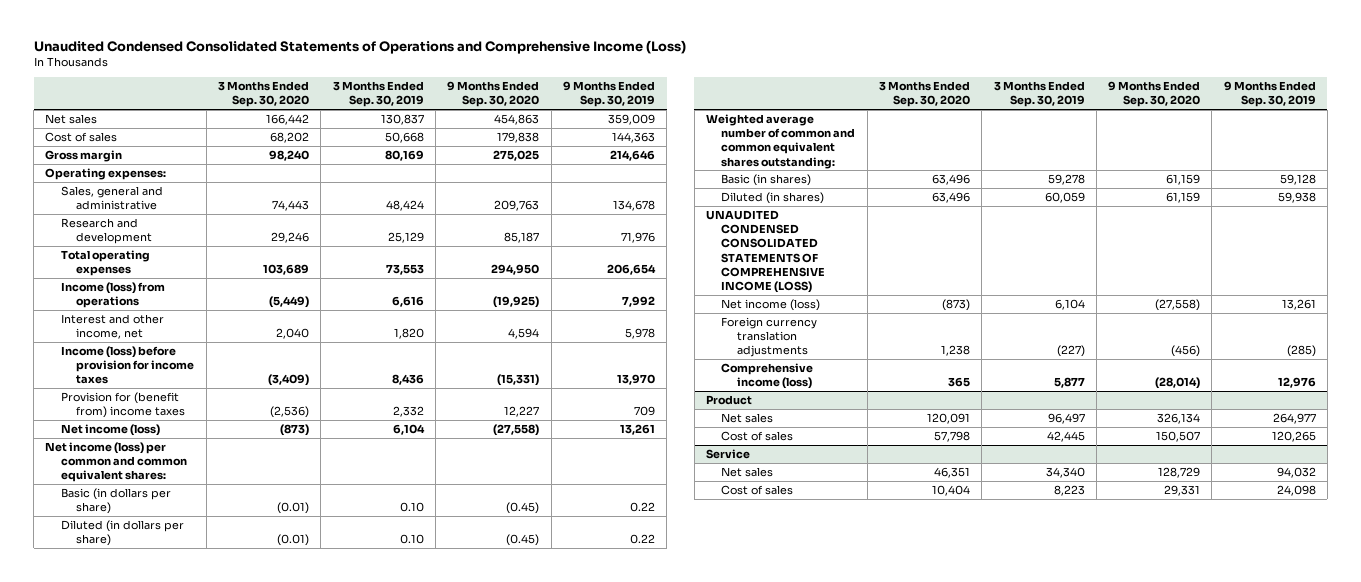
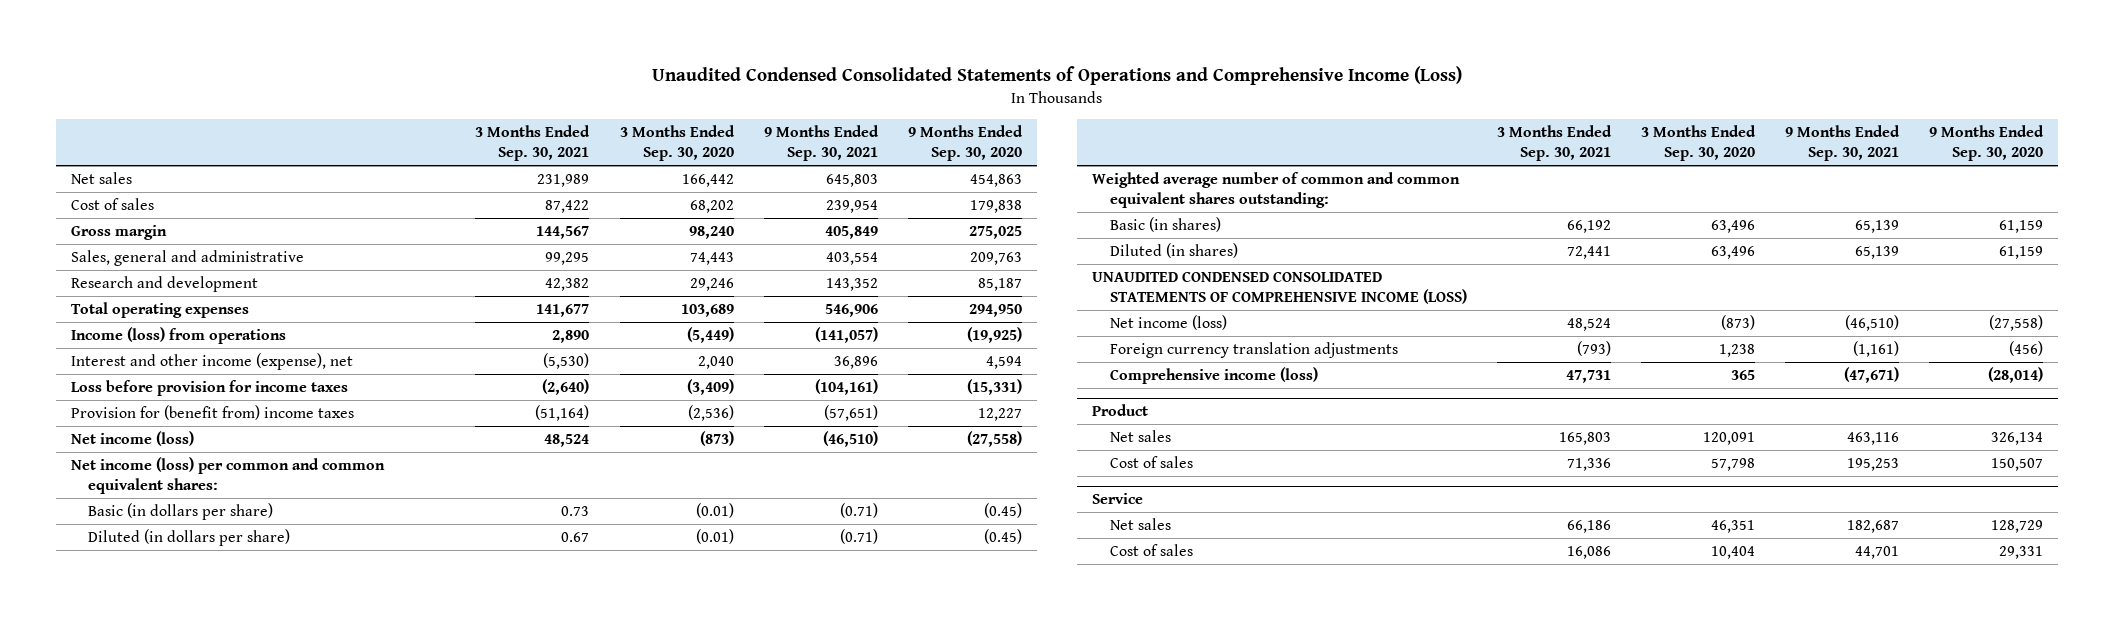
- | 3 Months Ended Sep. 30, 2020 | 3 Months Ended Sep. 30, 2019 | 9 Months Ended Sep. 30, 2020 | 9 Months Ended Sep. 30, 2019
+ | 3 Months Ended Sep. 30, 2021 | 3 Months Ended Sep. 30, 2020 | 9 Months Ended Sep. 30, 2021 | 9 Months Ended Sep. 30, 2020
- Operating expenses:
- Interest and other income, net | 2,040 | 1,820 | 4,594 | 5,978
- Income (loss) before provision for income taxes | (3,409) | 8,436 | (15,331) | 13,970
+ Interest and other income (expense), net | (5,530) | 2,040 | 36,896 | 4,594
+ Loss before provision for income taxes | (2,640) | (3,409) | (104,161) | (15,331)

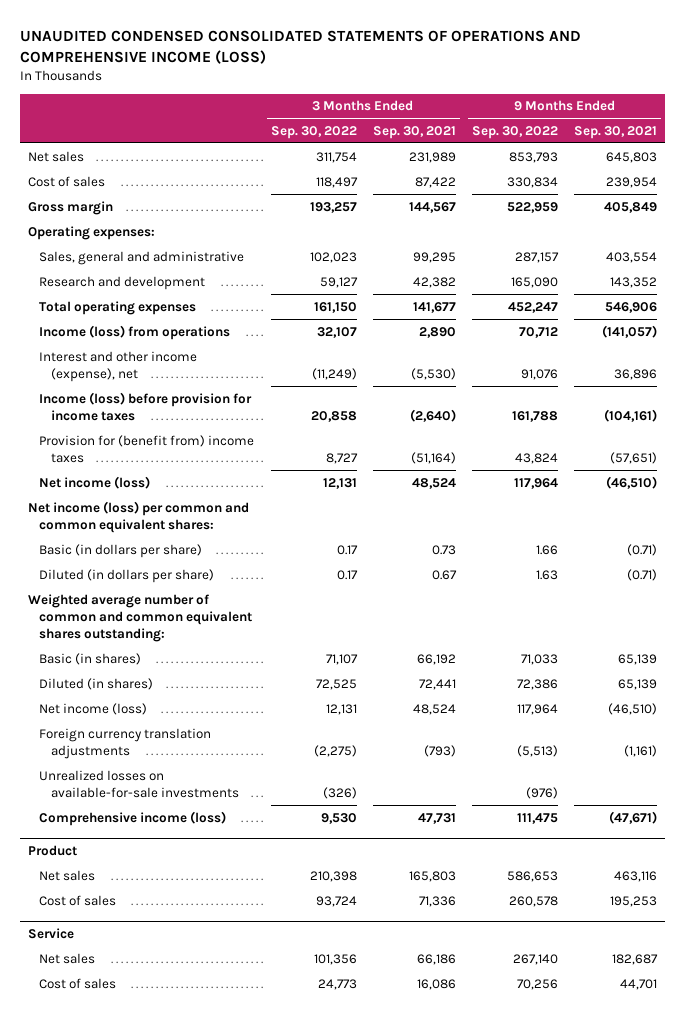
- Unaudited Condensed Consolidated Statements of Operations and Comprehensive Income (Loss)
+ UNAUDITED CONDENSED CONSOLIDATED STATEMENTS OF OPERATIONS AND COMPREHENSIVE INCOME (LOSS)
- | 3 Months Ended Sep. 30, 2021 | 3 Months Ended Sep. 30, 2020 | 9 Months Ended Sep. 30, 2021 | 9 Months Ended Sep. 30, 2020
+ | 3 Months Ended Sep. 30, 2022 | 3 Months Ended Sep. 30, 2021 | 9 Months Ended Sep. 30, 2022 | 9 Months Ended Sep. 30, 2021
+ Operating expenses:
- Loss before provision for income taxes | (2,640) | (3,409) | (104,161) | (15,331)
+ Income (loss) before provision for income taxes | 20,858 | (2,640) | 161,788 | (104,161)
- UNAUDITED CONDENSED CONSOLIDATED STATEMENTS OF COMPREHENSIVE INCOME (LOSS)
+ Unrealized losses on available-for-sale investments | (326) | | (976) |

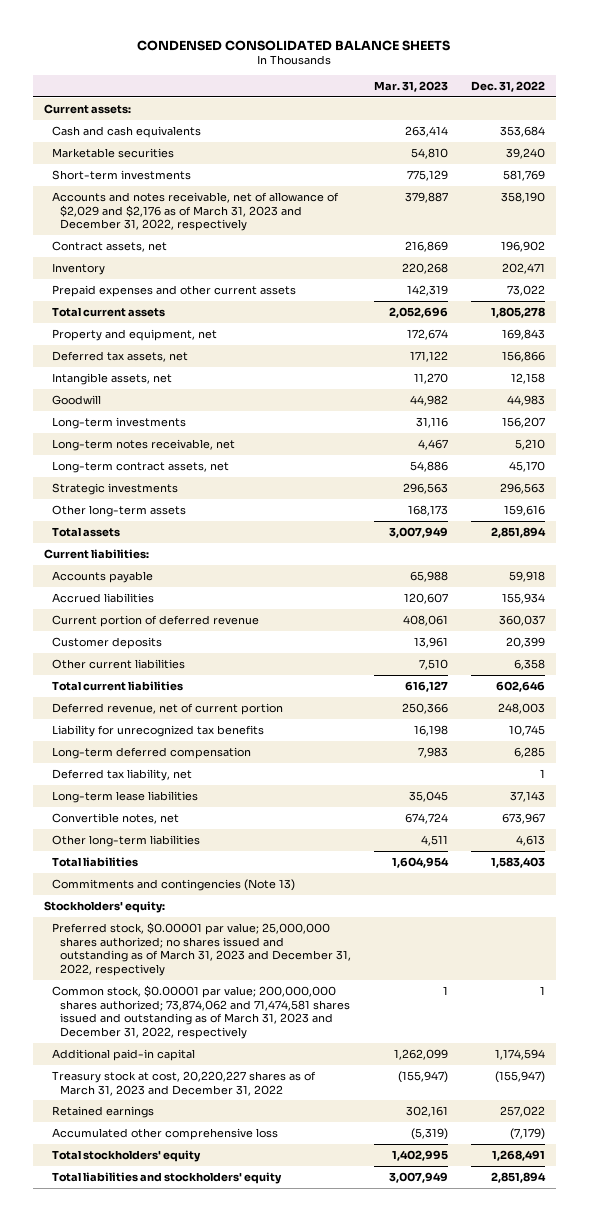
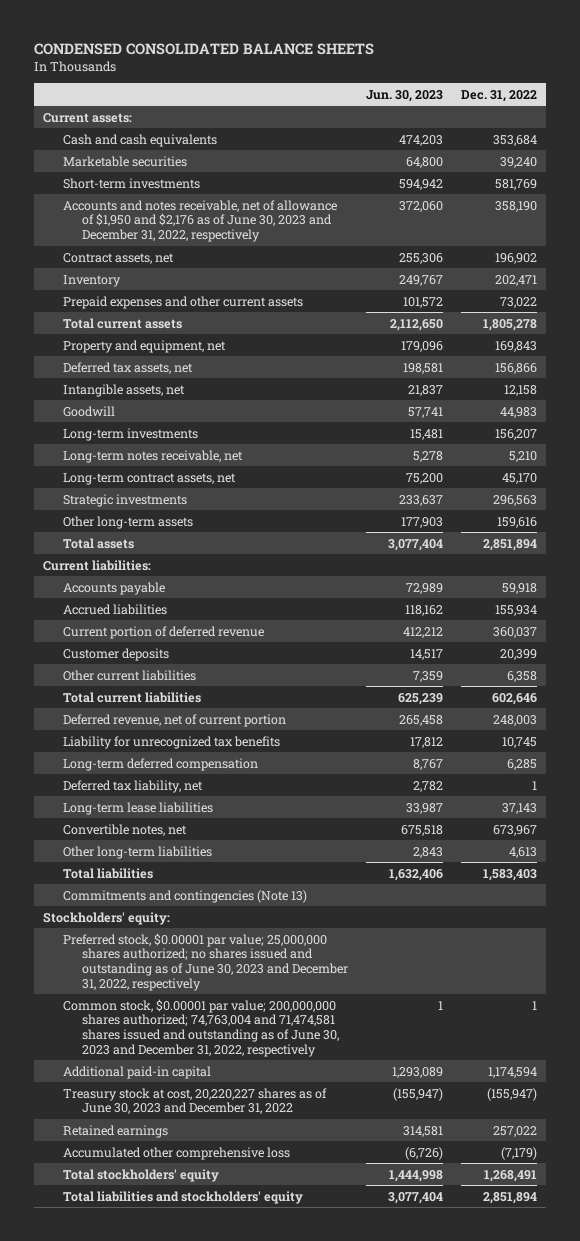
- | Mar. 31, 2023 | Dec. 31, 2022
+ | Jun. 30, 2023 | Dec. 31, 2022
- Accounts and notes receivable, net of allowance of $2,029 and $2,176 as of March 31, 2023 and December 31, 2022, respectively | 379,887 | 358,190
+ Accounts and notes receivable, net of allowance of $1,950 and $2,176 as of June 30, 2023 and December 31, 2022, respectively | 372,060 | 358,190
- Preferred stock, $0.00001 par value; 25,000,000 shares authorized; no shares issued and outstanding as of March 31, 2023 and December 31, 2022, respectively
- Common stock, $0.00001 par value; 200,000,000 shares authorized; 73,874,062 and 71,474,581 shares issued and outstanding as of March 31, 2023 and December 31, 2022, respectively | 1 | 1
+ Preferred stock, $0.00001 par value; 25,000,000 shares authorized; no shares issued and outstanding as of June 30, 2023 and December 31, 2022, respectively
+ Common stock, $0.00001 par value; 200,000,000 shares authorized; 74,763,004 and 71,474,581 shares issued and outstanding as of June 30, 2023 and December 31, 2022, respectively | 1 | 1
- Treasury stock at cost, 20,220,227 shares as of March 31, 2023 and December 31, 2022 | (155,947) | (155,947)
+ Treasury stock at cost, 20,220,227 shares as of June 30, 2023 and December 31, 2022 | (155,947) | (155,947)

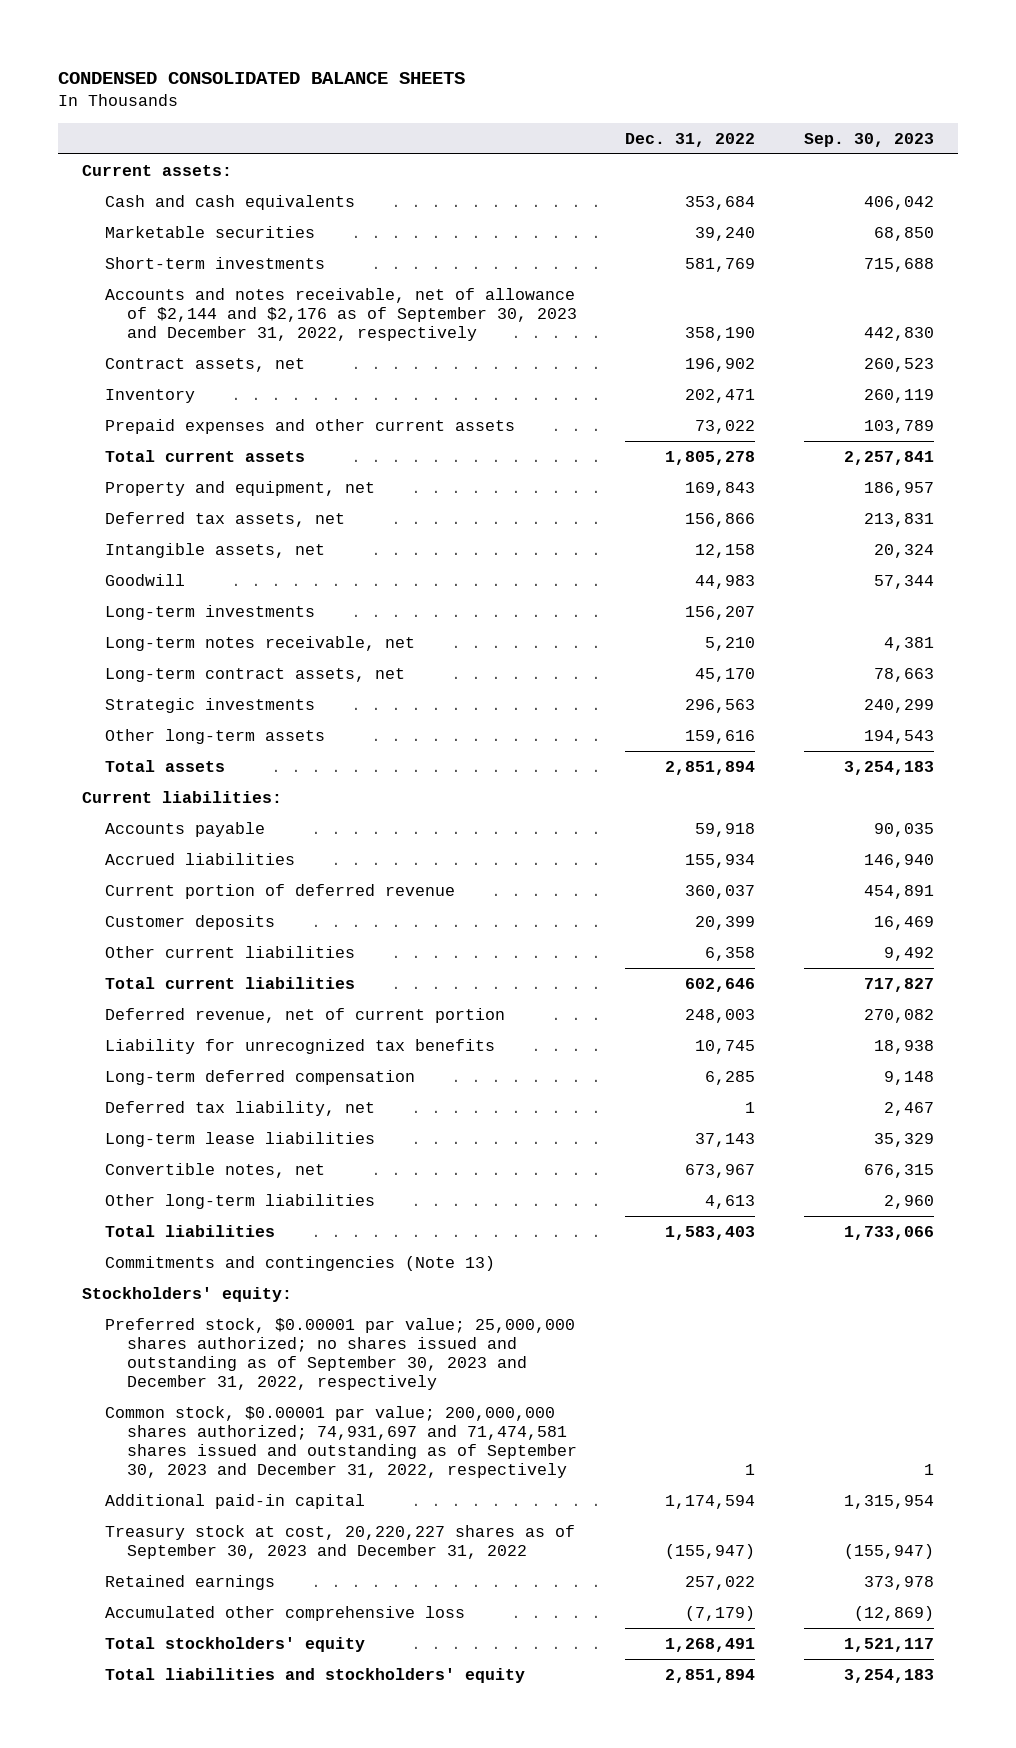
- | Jun. 30, 2023 | Dec. 31, 2022
+ | Dec. 31, 2022 | Sep. 30, 2023
- Accounts and notes receivable, net of allowance of $1,950 and $2,176 as of June 30, 2023 and December 31, 2022, respectively | 372,060 | 358,190
+ Accounts and notes receivable, net of allowance of $2,144 and $2,176 as of September 30, 2023 and December 31, 2022, respectively | 358,190 | 442,830
- Preferred stock, $0.00001 par value; 25,000,000 shares authorized; no shares issued and outstanding as of June 30, 2023 and December 31, 2022, respectively
- Common stock, $0.00001 par value; 200,000,000 shares authorized; 74,763,004 and 71,474,581 shares issued and outstanding as of June 30, 2023 and December 31, 2022, respectively | 1 | 1
+ Preferred stock, $0.00001 par value; 25,000,000 shares authorized; no shares issued and outstanding as of September 30, 2023 and December 31, 2022, respectively
+ Common stock, $0.00001 par value; 200,000,000 shares authorized; 74,931,697 and 71,474,581 shares issued and outstanding as of September 30, 2023 and December 31, 2022, respectively | 1 | 1
- Treasury stock at cost, 20,220,227 shares as of June 30, 2023 and December 31, 2022 | (155,947) | (155,947)
+ Treasury stock at cost, 20,220,227 shares as of September 30, 2023 and December 31, 2022 | (155,947) | (155,947)

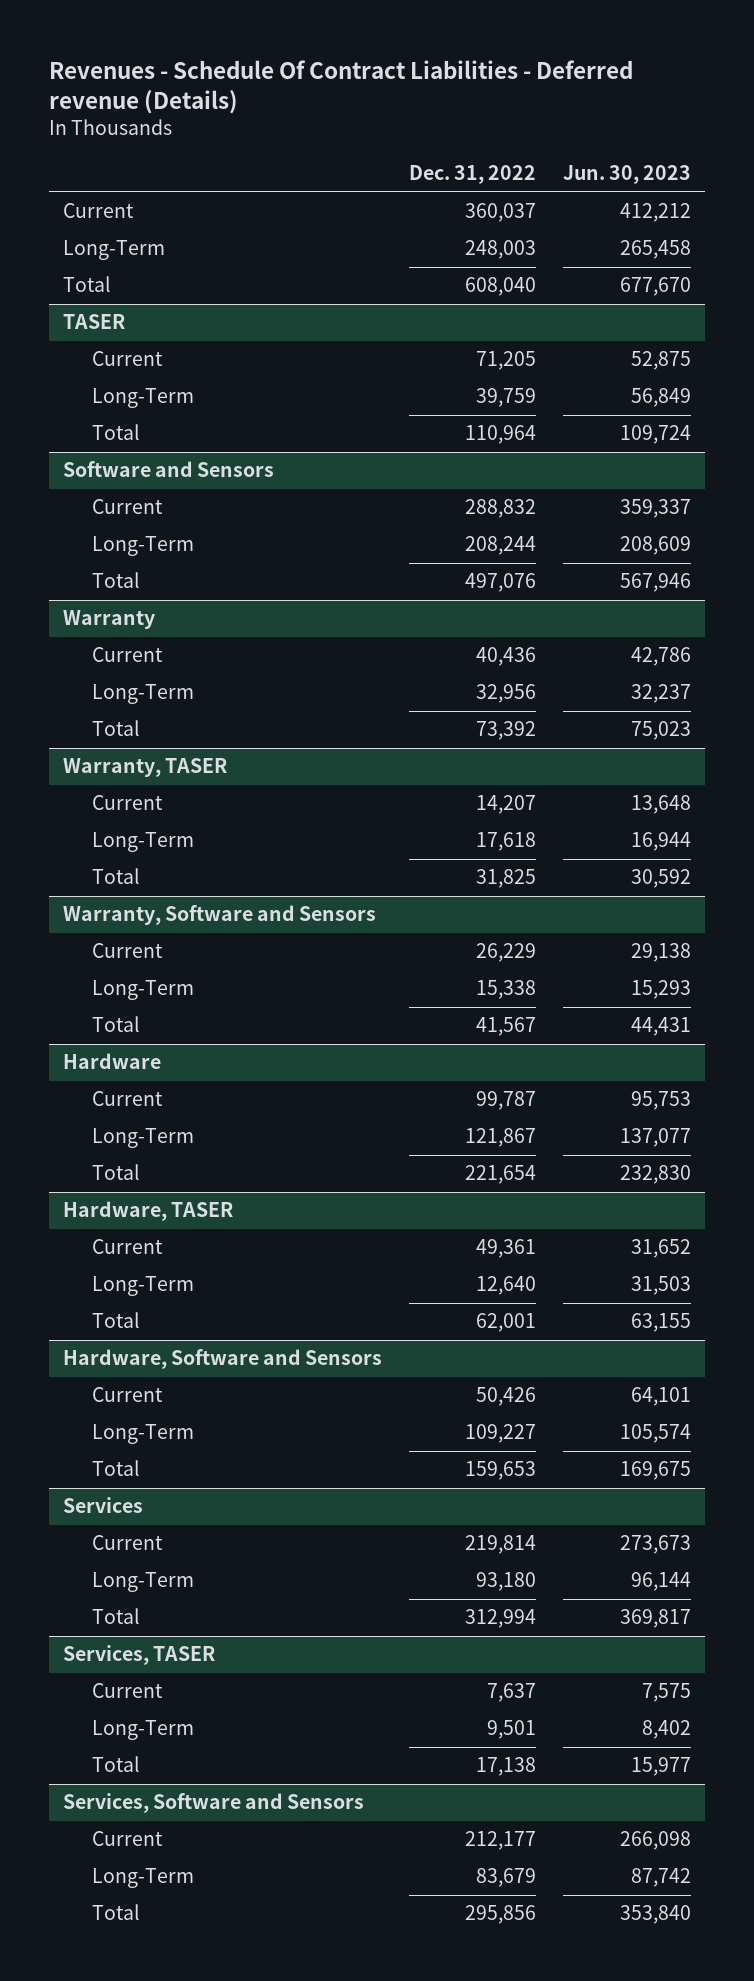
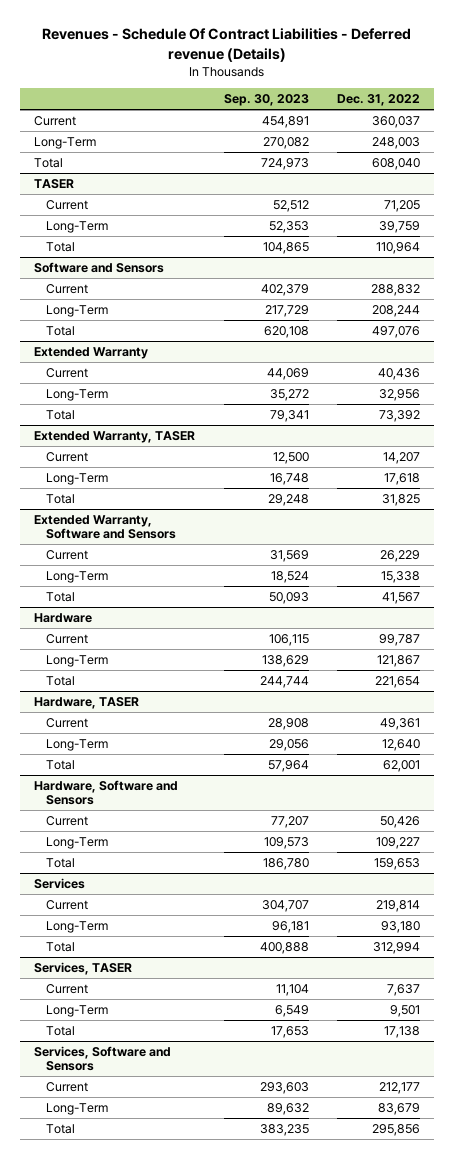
- | Dec. 31, 2022 | Jun. 30, 2023
+ | Sep. 30, 2023 | Dec. 31, 2022
- Warranty
+ Extended Warranty
- Warranty, TASER
+ Extended Warranty, TASER
- Warranty, Software and Sensors
+ Extended Warranty, Software and Sensors

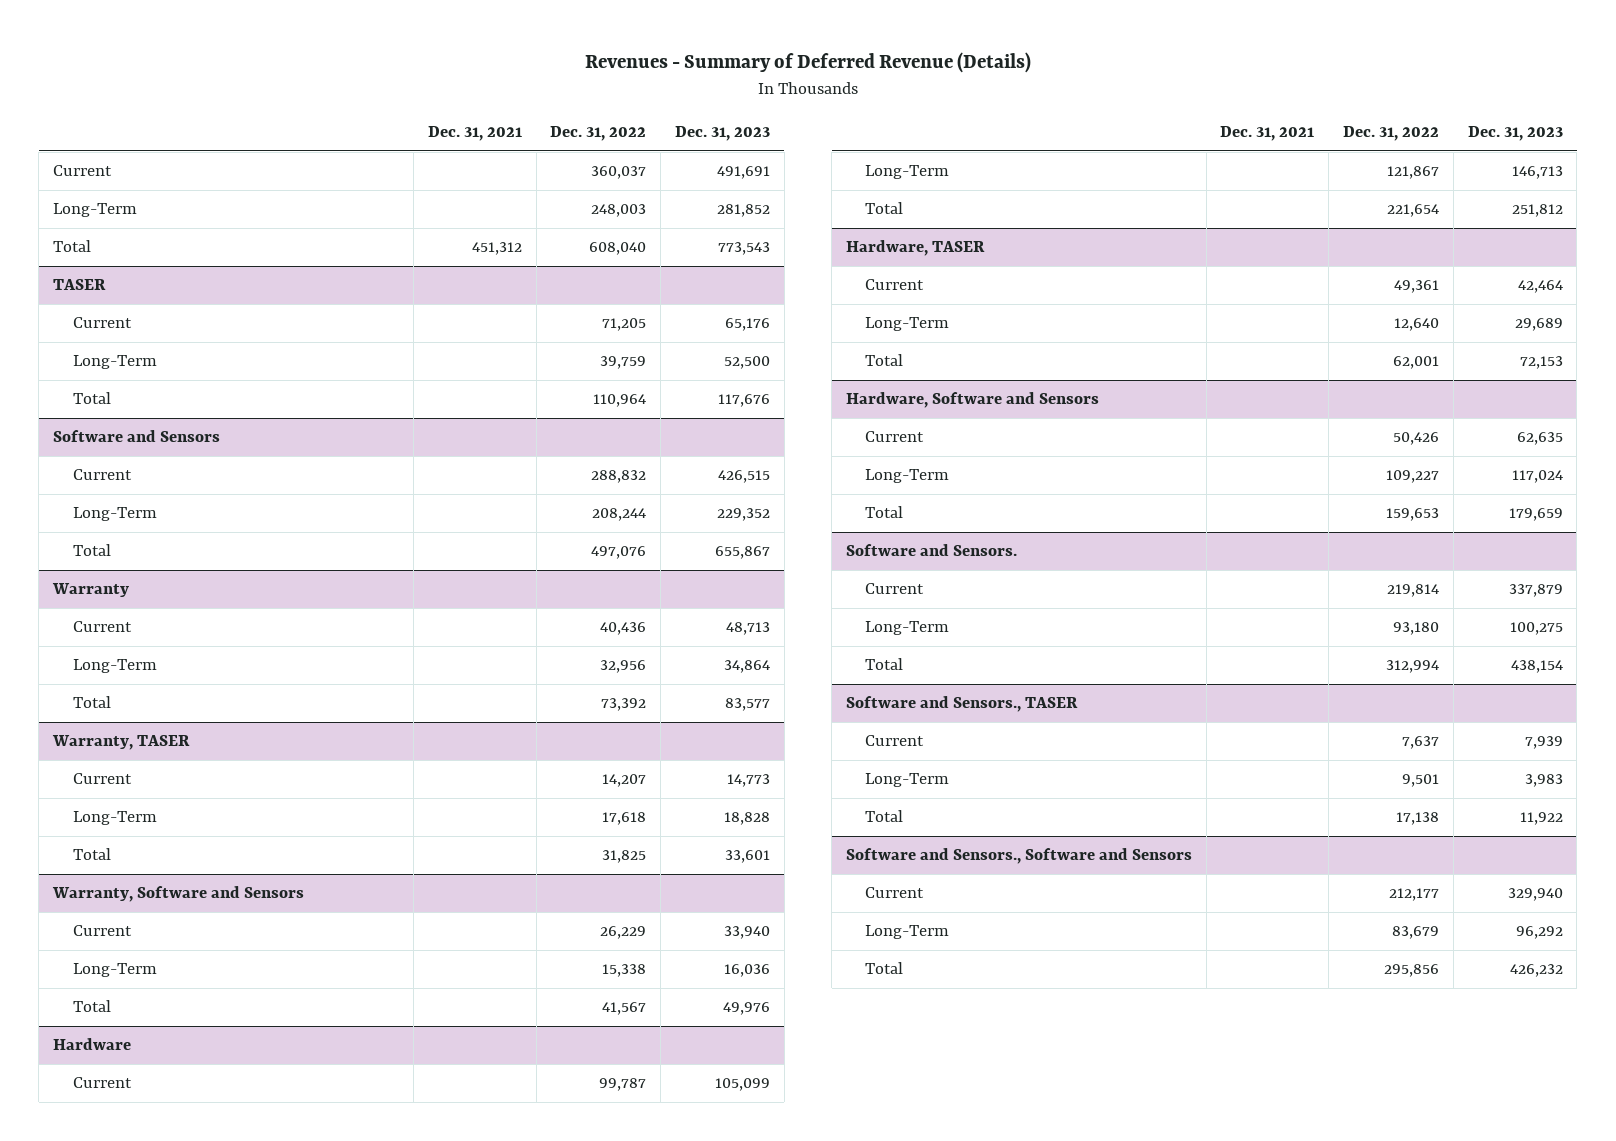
- Revenues - Schedule Of Contract Liabilities - Deferred revenue (Details)
+ Revenues - Summary of Deferred Revenue (Details)
- | Sep. 30, 2023 | Dec. 31, 2022
+ | Dec. 31, 2021 | Dec. 31, 2022 | Dec. 31, 2023
- Extended Warranty
+ Warranty
- Extended Warranty, TASER
+ Warranty, TASER
- Extended Warranty, Software and Sensors
+ Warranty, Software and Sensors
- Services
+ Software and Sensors.
- Services, TASER
+ Software and Sensors., TASER
- Services, Software and Sensors
+ Software and Sensors., Software and Sensors

